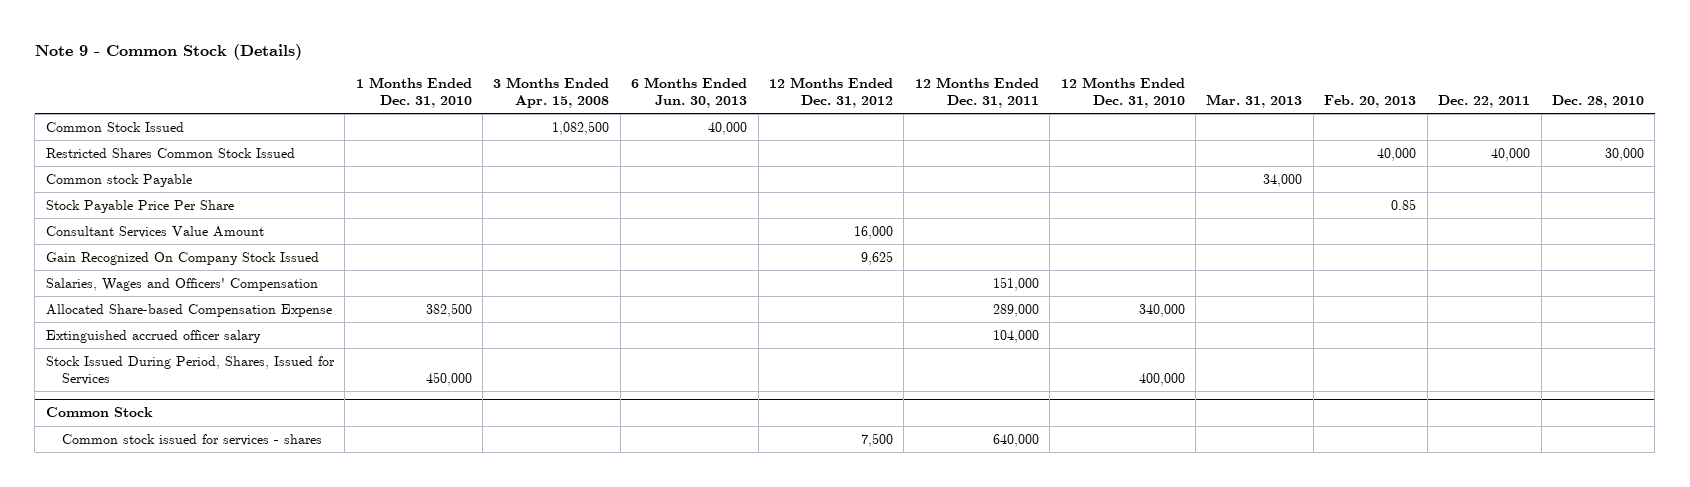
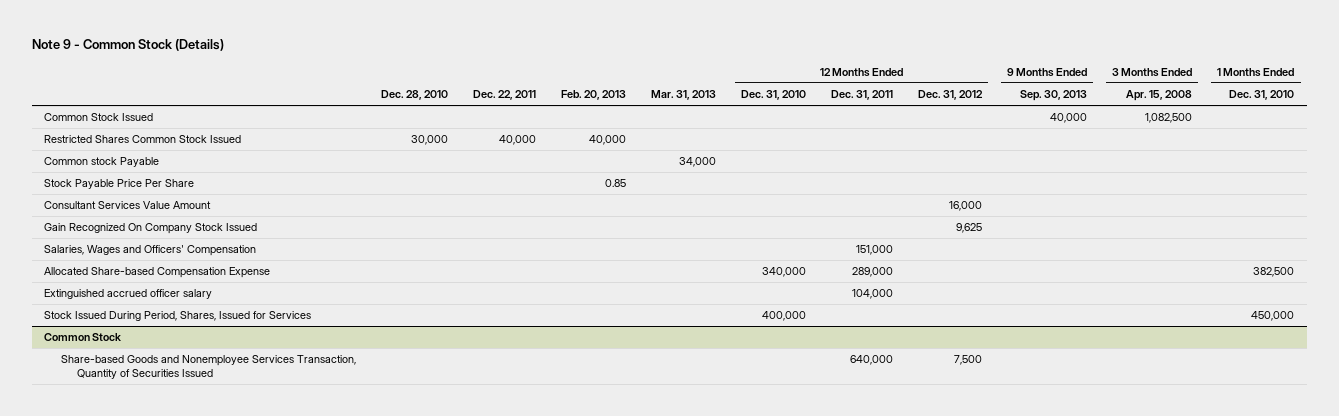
- | 1 Months Ended Dec. 31, 2010 | 3 Months Ended Apr. 15, 2008 | 6 Months Ended Jun. 30, 2013 | 12 Months Ended Dec. 31, 2012 | 12 Months Ended Dec. 31, 2011 | 12 Months Ended Dec. 31, 2010 | Mar. 31, 2013 | Feb. 20, 2013 | Dec. 22, 2011 | Dec. 28, 2010
+ | Dec. 28, 2010 | Dec. 22, 2011 | Feb. 20, 2013 | Mar. 31, 2013 | 12 Months Ended Dec. 31, 2010 | 12 Months Ended Dec. 31, 2011 | 12 Months Ended Dec. 31, 2012 | 9 Months Ended Sep. 30, 2013 | 3 Months Ended Apr. 15, 2008 | 1 Months Ended Dec. 31, 2010
@ Common Stock
- Common stock issued for services - shares | | | | 7,500 | 640,000 | | | | |
+ Share-based Goods and Nonemployee Services Transaction, Quantity of Securities Issued | | | | | | 640,000 | 7,500 | | |

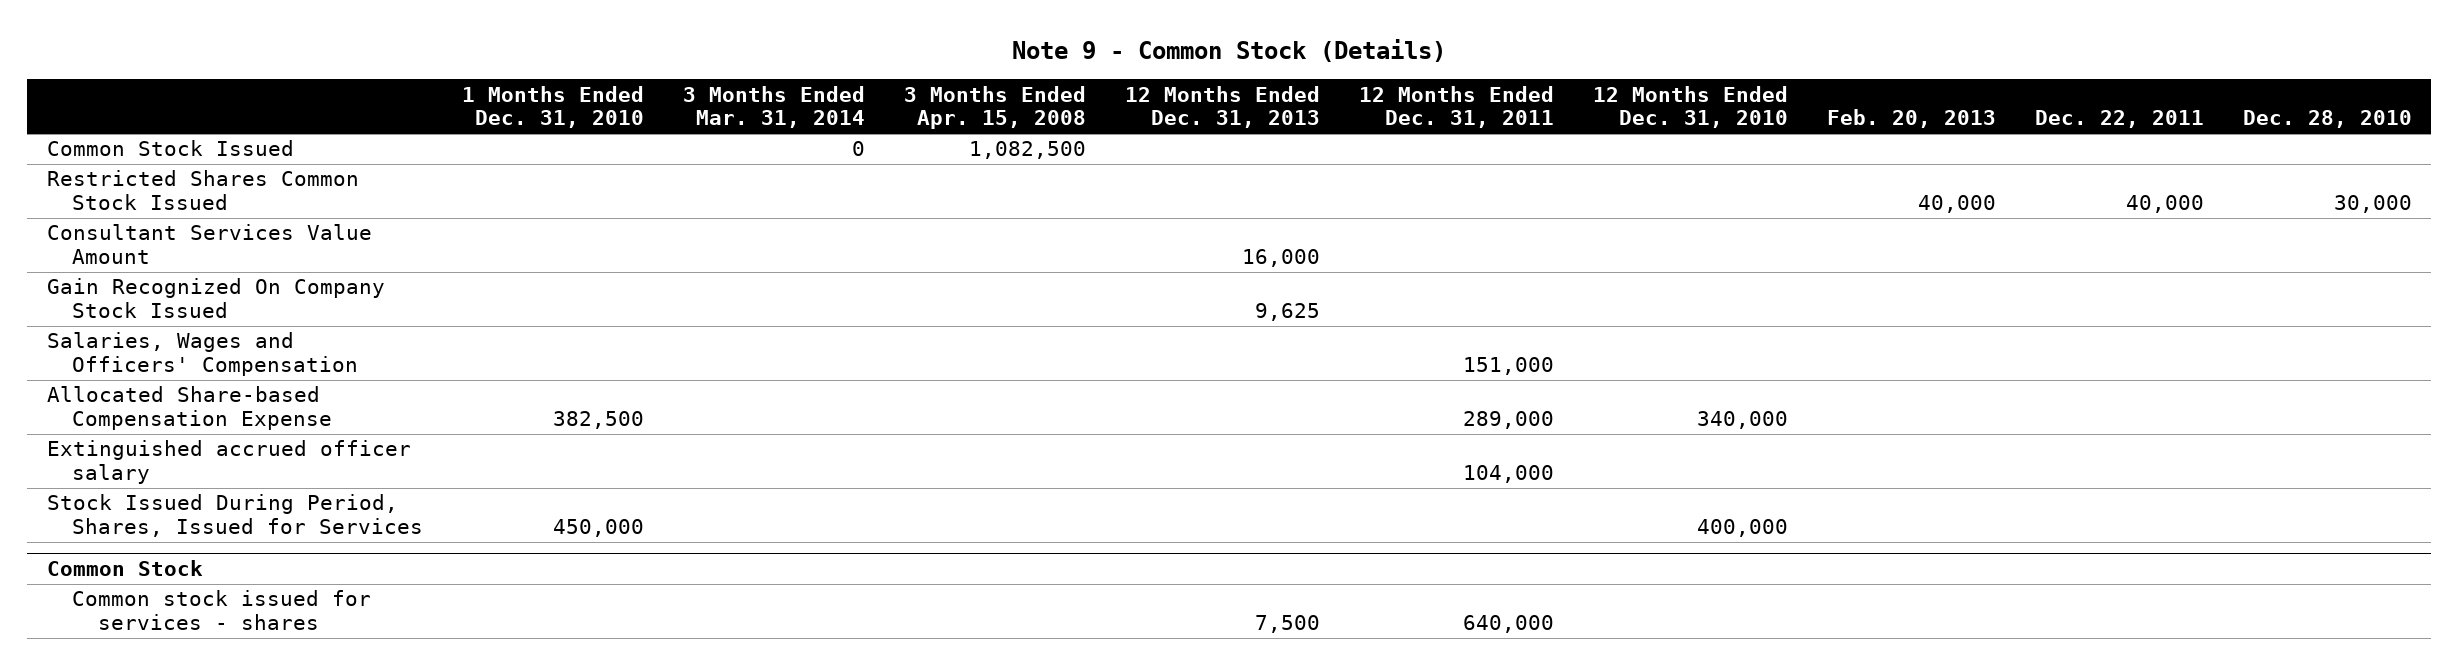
- | Dec. 28, 2010 | Dec. 22, 2011 | Feb. 20, 2013 | Mar. 31, 2013 | 12 Months Ended Dec. 31, 2010 | 12 Months Ended Dec. 31, 2011 | 12 Months Ended Dec. 31, 2012 | 9 Months Ended Sep. 30, 2013 | 3 Months Ended Apr. 15, 2008 | 1 Months Ended Dec. 31, 2010
+ | 1 Months Ended Dec. 31, 2010 | 3 Months Ended Mar. 31, 2014 | 3 Months Ended Apr. 15, 2008 | 12 Months Ended Dec. 31, 2013 | 12 Months Ended Dec. 31, 2011 | 12 Months Ended Dec. 31, 2010 | Feb. 20, 2013 | Dec. 22, 2011 | Dec. 28, 2010
- Common stock Payable | | | | 34,000 | | | | | |
- Stock Payable Price Per Share | | | 0.85 | | | | | | |
@ Common Stock
- Share-based Goods and Nonemployee Services Transaction, Quantity of Securities Issued | | | | | | 640,000 | 7,500 | | |
+ Common stock issued for services - shares | | | | 7,500 | 640,000 | | | |

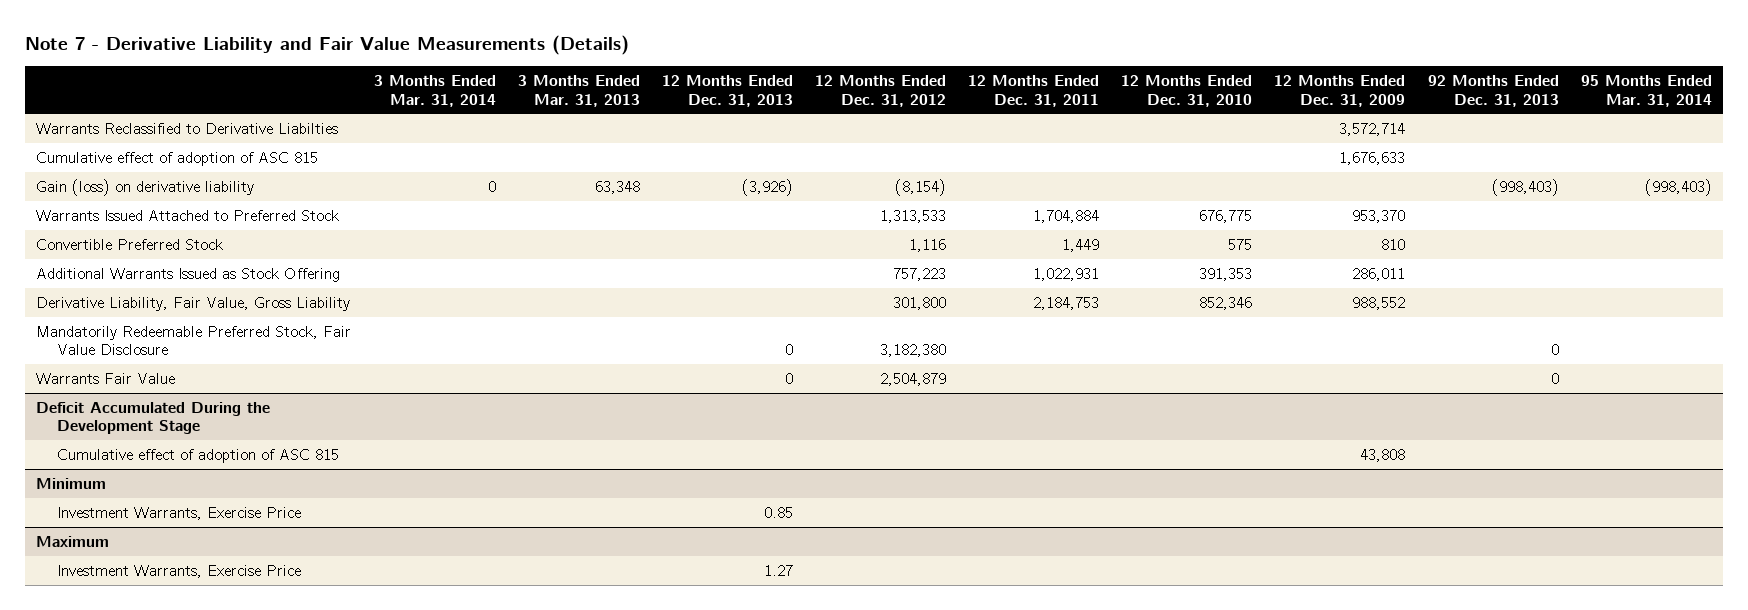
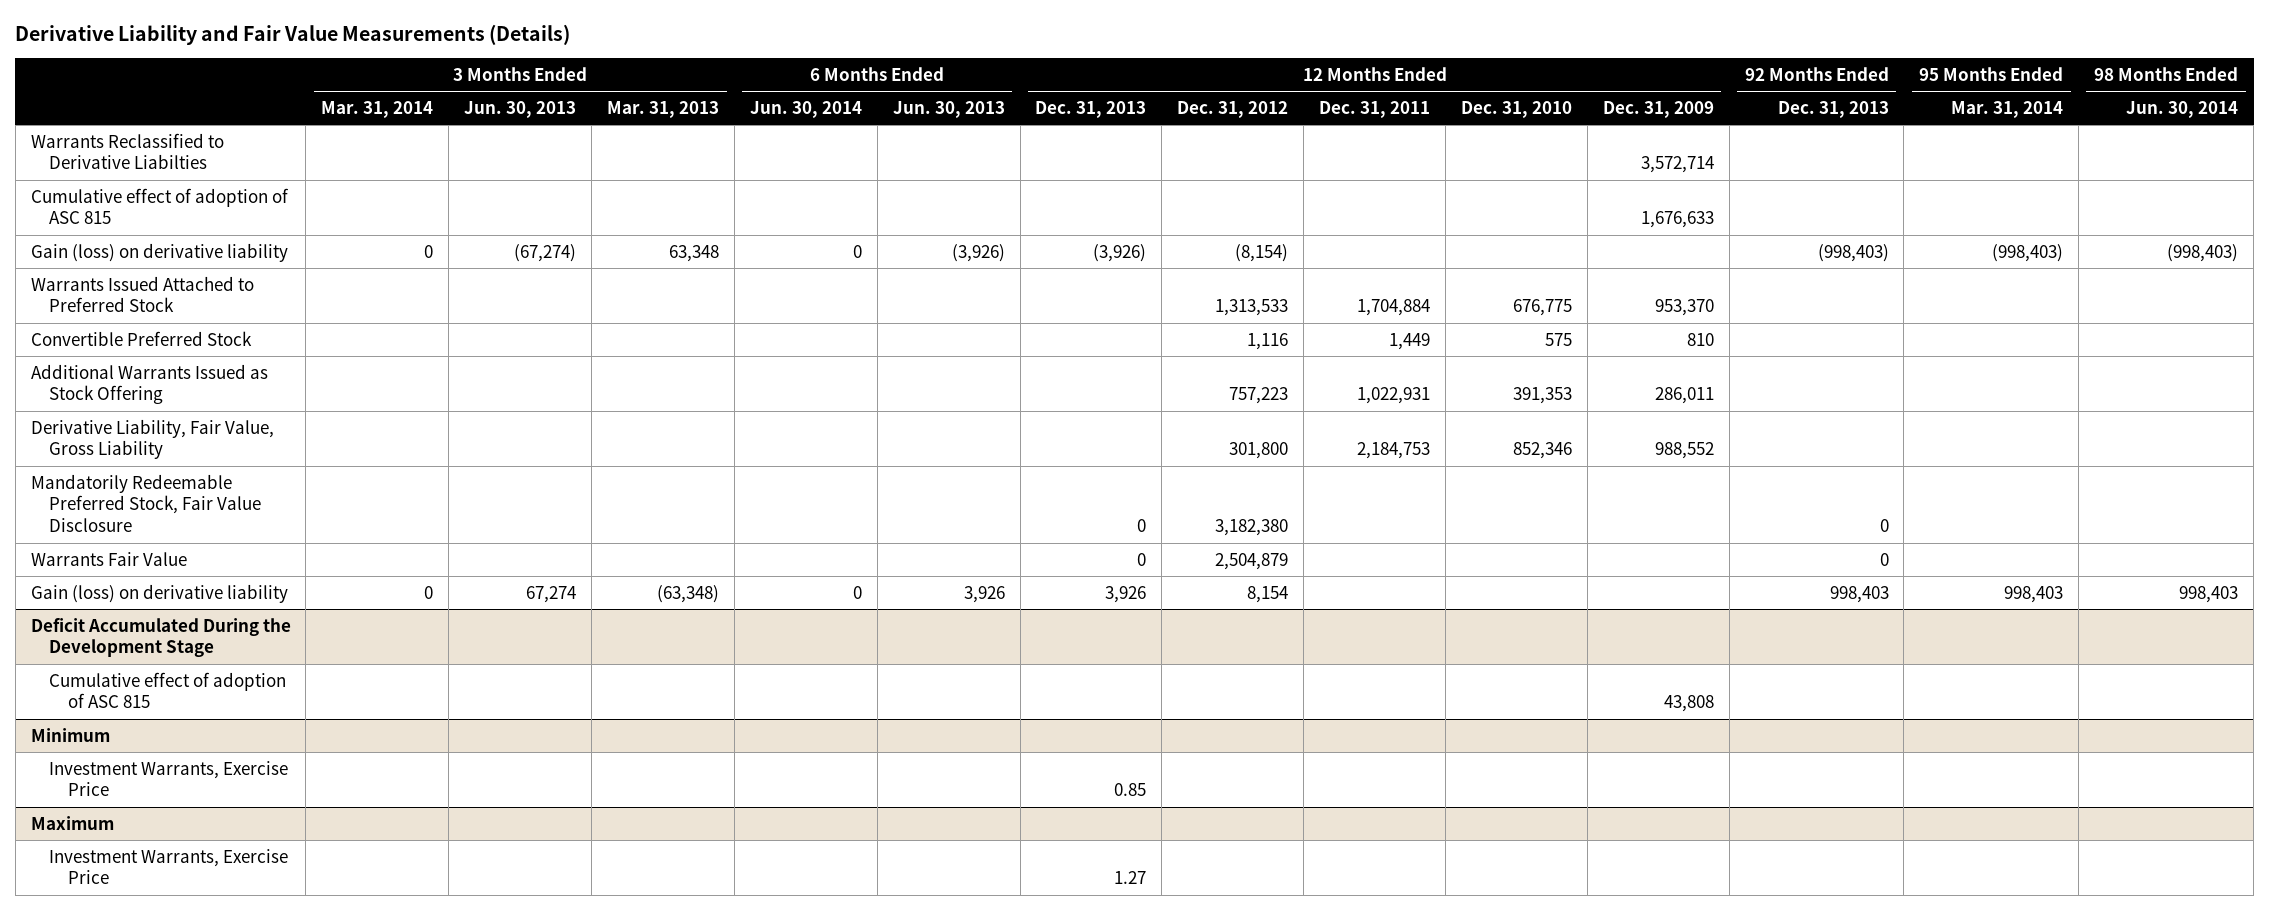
- Note 7 - Derivative Liability and Fair Value Measurements (Details)
+ Derivative Liability and Fair Value Measurements (Details)
- | 3 Months Ended Mar. 31, 2014 | 3 Months Ended Mar. 31, 2013 | 12 Months Ended Dec. 31, 2013 | 12 Months Ended Dec. 31, 2012 | 12 Months Ended Dec. 31, 2011 | 12 Months Ended Dec. 31, 2010 | 12 Months Ended Dec. 31, 2009 | 92 Months Ended Dec. 31, 2013 | 95 Months Ended Mar. 31, 2014
+ | 3 Months Ended Mar. 31, 2014 | 3 Months Ended Jun. 30, 2013 | 3 Months Ended Mar. 31, 2013 | 6 Months Ended Jun. 30, 2014 | 6 Months Ended Jun. 30, 2013 | 12 Months Ended Dec. 31, 2013 | 12 Months Ended Dec. 31, 2012 | 12 Months Ended Dec. 31, 2011 | 12 Months Ended Dec. 31, 2010 | 12 Months Ended Dec. 31, 2009 | 92 Months Ended Dec. 31, 2013 | 95 Months Ended Mar. 31, 2014 | 98 Months Ended Jun. 30, 2014
+ Gain (loss) on derivative liability | 0 | 67,274 | (63,348) | 0 | 3,926 | 3,926 | 8,154 | | | | 998,403 | 998,403 | 998,403

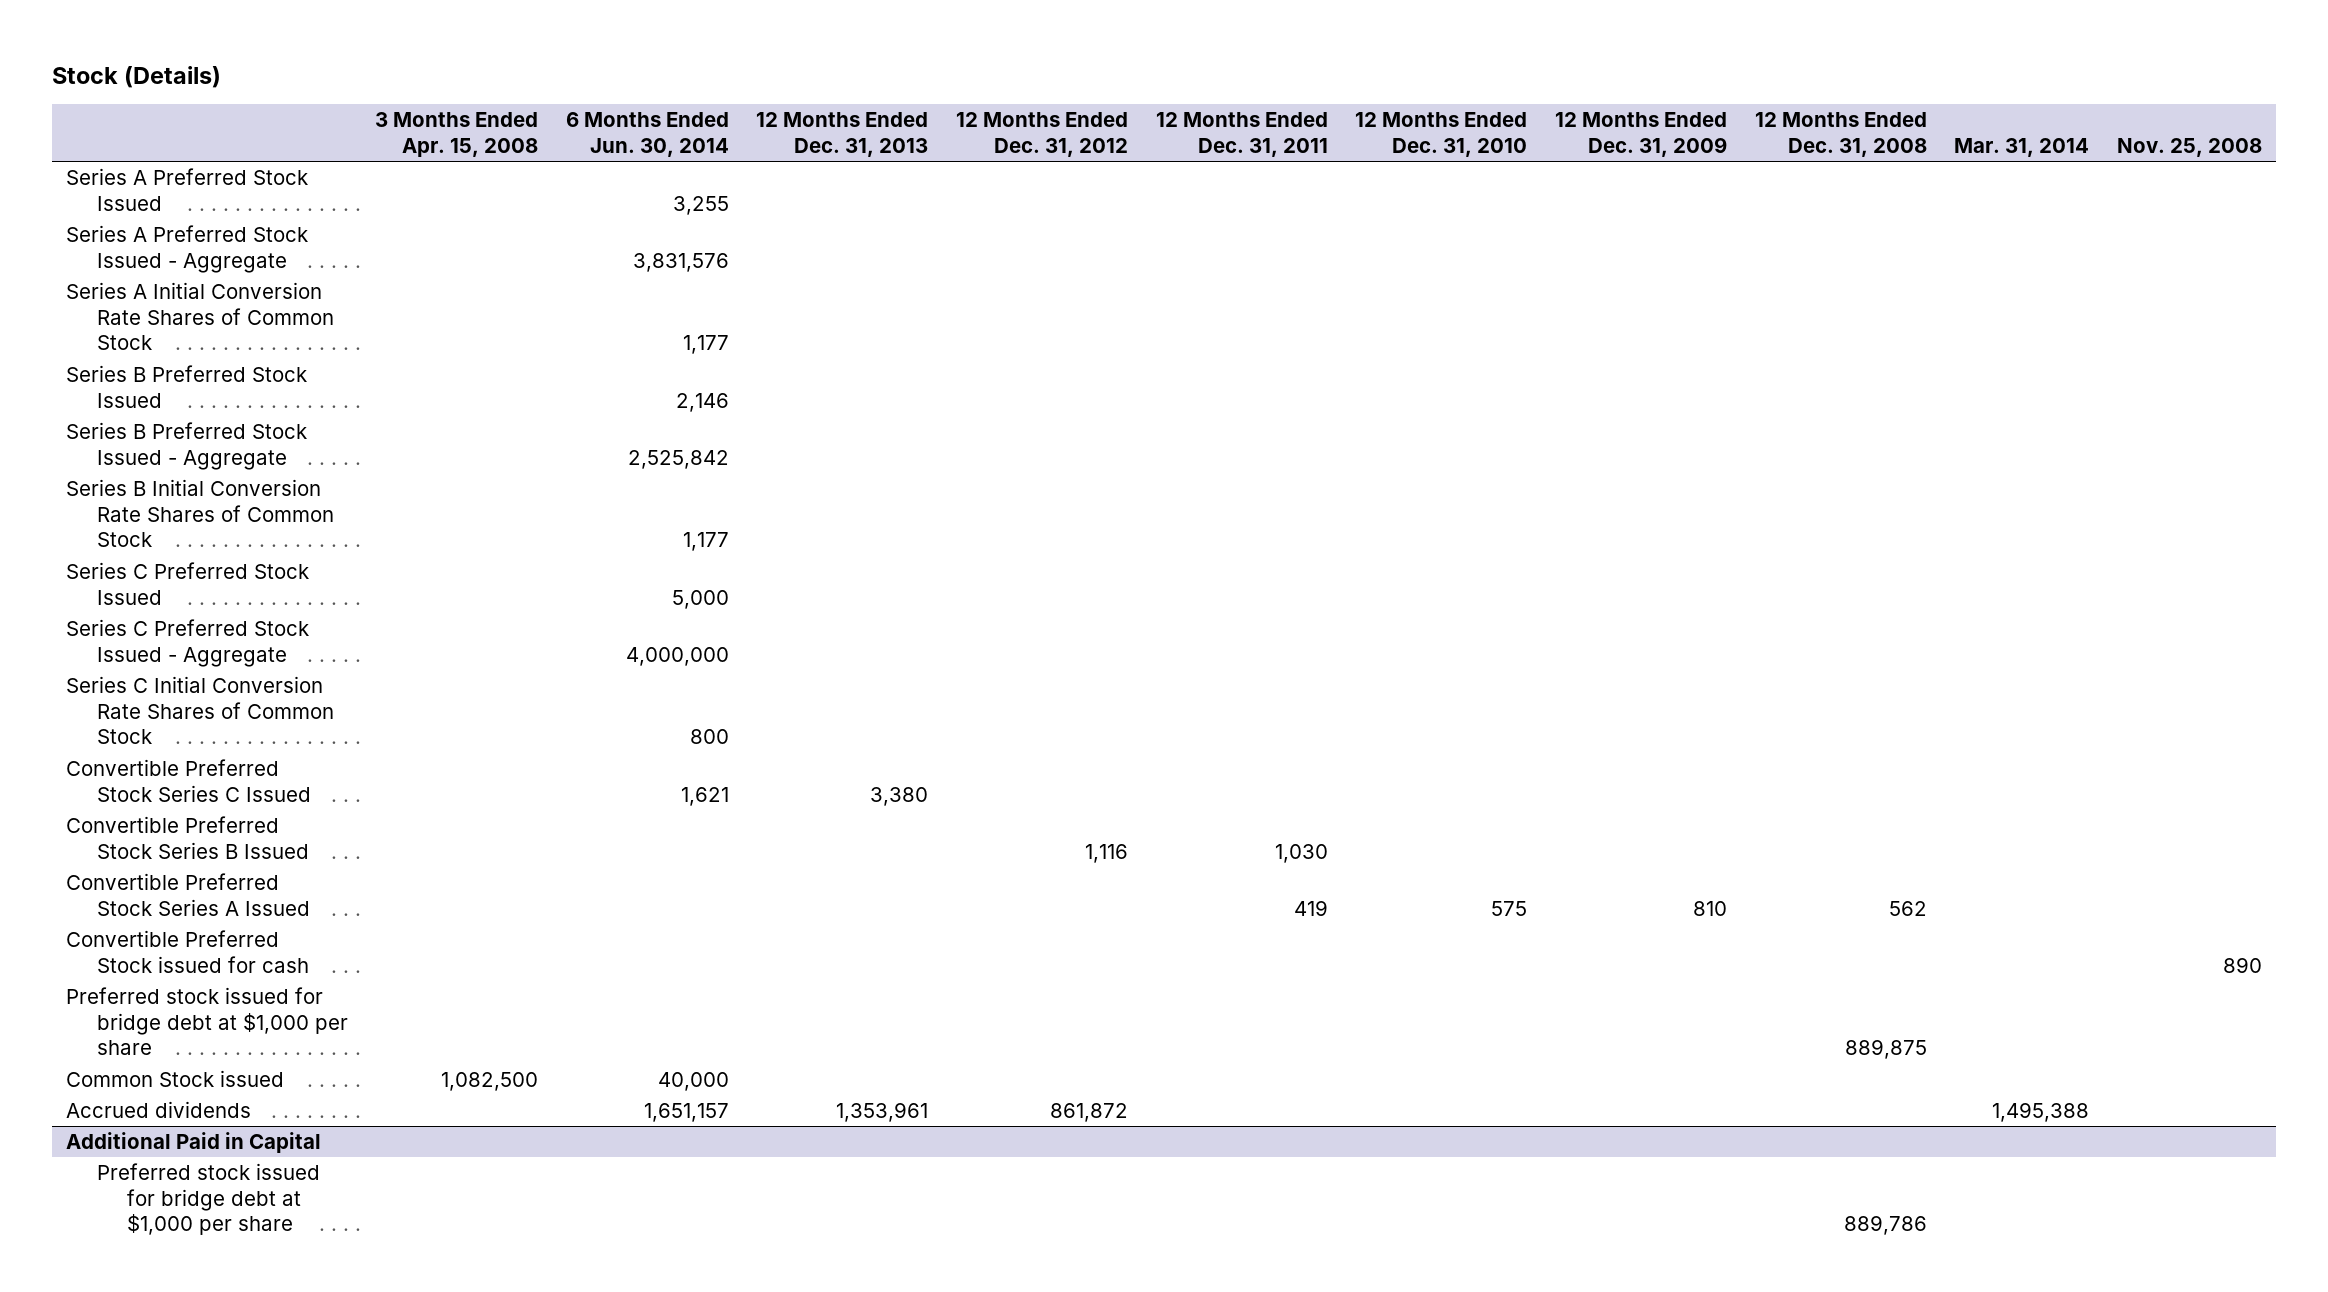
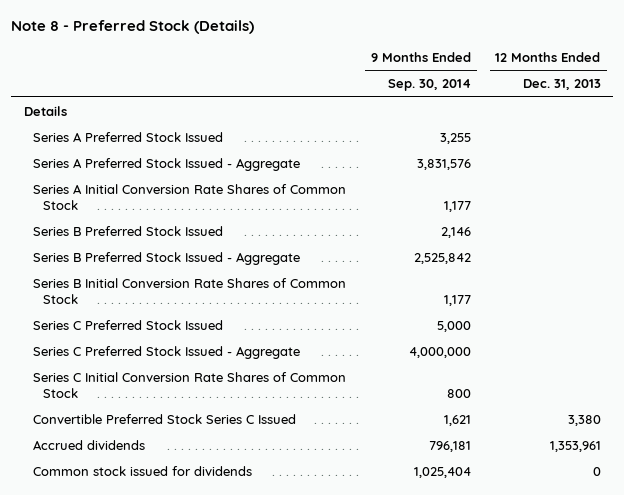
- Stock (Details)
+ Note 8 - Preferred Stock (Details)
- | 3 Months Ended Apr. 15, 2008 | 6 Months Ended Jun. 30, 2014 | 12 Months Ended Dec. 31, 2013 | 12 Months Ended Dec. 31, 2012 | 12 Months Ended Dec. 31, 2011 | 12 Months Ended Dec. 31, 2010 | 12 Months Ended Dec. 31, 2009 | 12 Months Ended Dec. 31, 2008 | Mar. 31, 2014 | Nov. 25, 2008
+ | 9 Months Ended Sep. 30, 2014 | 12 Months Ended Dec. 31, 2013
+ Details
- Convertible Preferred Stock Series B Issued | | | | 1,116 | 1,030 | | | | |
- Convertible Preferred Stock Series A Issued | | | | | 419 | 575 | 810 | 562 | |
- Convertible Preferred Stock issued for cash | | | | | | | | | | 890
- Preferred stock issued for bridge debt at $1,000 per share | | | | | | | | 889,875 | |
- Common Stock issued | 1,082,500 | 40,000 | | | | | | | |
- Additional Paid in Capital
- Preferred stock issued for bridge debt at $1,000 per share | | | | | | | | 889,786 | |
+ Common stock issued for dividends | 1,025,404 | 0

